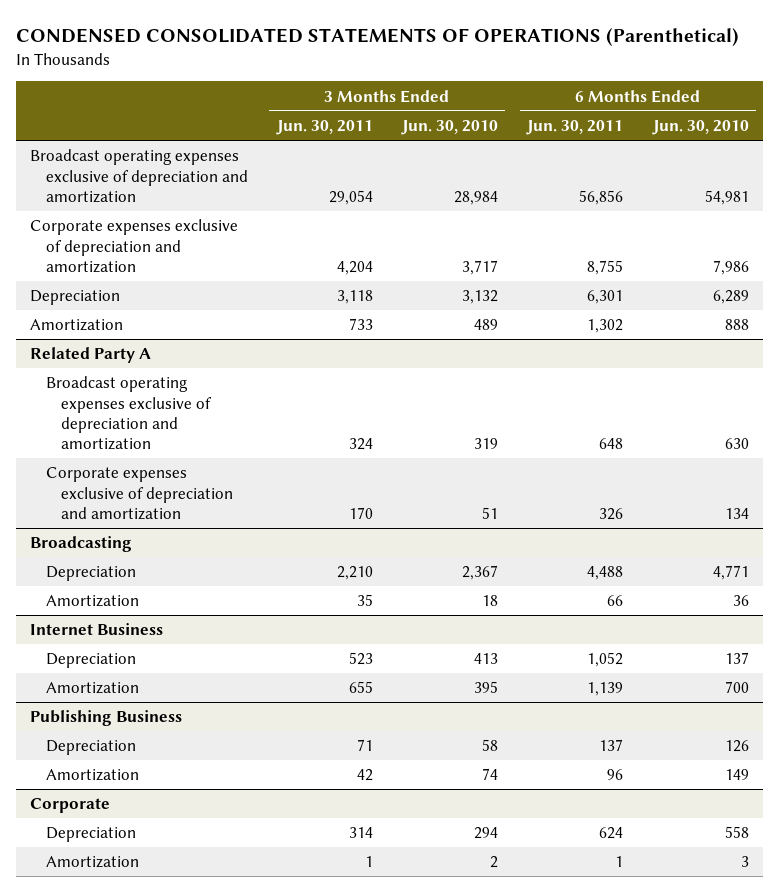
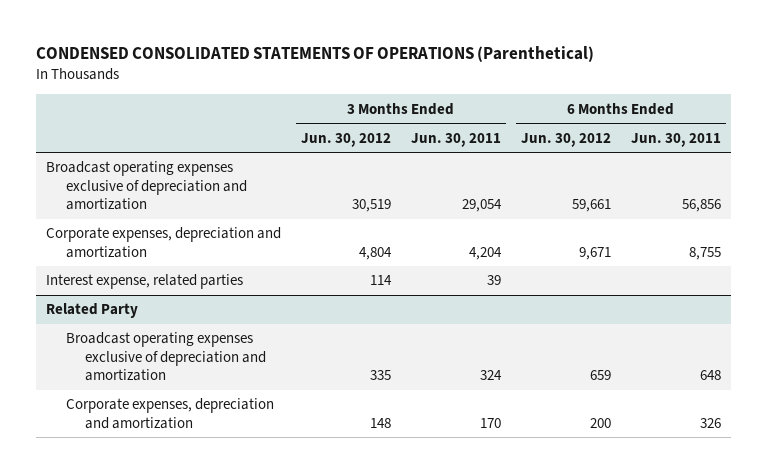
- | 3 Months Ended Jun. 30, 2011 | 3 Months Ended Jun. 30, 2010 | 6 Months Ended Jun. 30, 2011 | 6 Months Ended Jun. 30, 2010
+ | 3 Months Ended Jun. 30, 2012 | 3 Months Ended Jun. 30, 2011 | 6 Months Ended Jun. 30, 2012 | 6 Months Ended Jun. 30, 2011
- Corporate expenses exclusive of depreciation and amortization | 4,204 | 3,717 | 8,755 | 7,986
- Depreciation | 3,118 | 3,132 | 6,301 | 6,289
- Amortization | 733 | 489 | 1,302 | 888
- Related Party A
+ Corporate expenses, depreciation and amortization | 4,804 | 4,204 | 9,671 | 8,755
+ Interest expense, related parties | 114 | 39 | |
+ Related Party
- Corporate expenses exclusive of depreciation and amortization | 170 | 51 | 326 | 134
- Broadcasting
- Depreciation | 2,210 | 2,367 | 4,488 | 4,771
- Amortization | 35 | 18 | 66 | 36
- Internet Business
- Depreciation | 523 | 413 | 1,052 | 137
- Amortization | 655 | 395 | 1,139 | 700
- Publishing Business
- Depreciation | 71 | 58 | 137 | 126
- Amortization | 42 | 74 | 96 | 149
- Corporate
- Depreciation | 314 | 294 | 624 | 558
- Amortization | 1 | 2 | 1 | 3
+ Corporate expenses, depreciation and amortization | 148 | 170 | 200 | 326

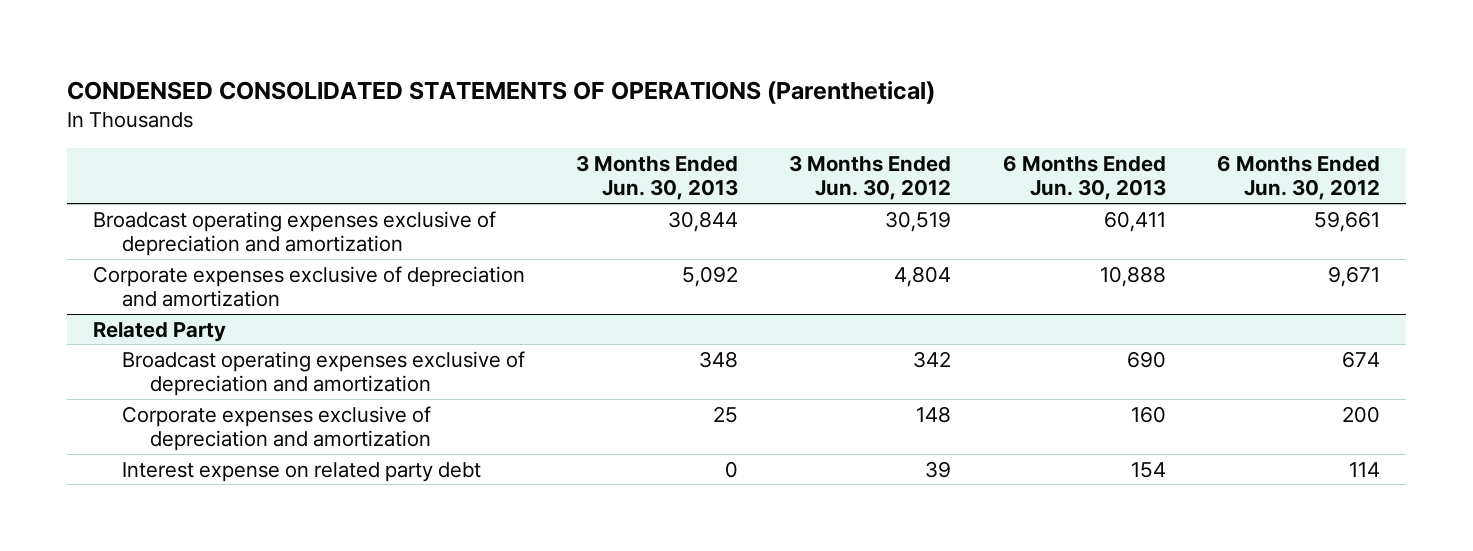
- | 3 Months Ended Jun. 30, 2012 | 3 Months Ended Jun. 30, 2011 | 6 Months Ended Jun. 30, 2012 | 6 Months Ended Jun. 30, 2011
+ | 3 Months Ended Jun. 30, 2013 | 3 Months Ended Jun. 30, 2012 | 6 Months Ended Jun. 30, 2013 | 6 Months Ended Jun. 30, 2012
- Corporate expenses, depreciation and amortization | 4,804 | 4,204 | 9,671 | 8,755
- Interest expense, related parties | 114 | 39 | |
+ Corporate expenses exclusive of depreciation and amortization | 5,092 | 4,804 | 10,888 | 9,671
@ Related Party
- Broadcast operating expenses exclusive of depreciation and amortization | 335 | 324 | 659 | 648
- Corporate expenses, depreciation and amortization | 148 | 170 | 200 | 326
+ Broadcast operating expenses exclusive of depreciation and amortization | 348 | 342 | 690 | 674
+ Corporate expenses exclusive of depreciation and amortization | 25 | 148 | 160 | 200
+ Interest expense on related party debt | 0 | 39 | 154 | 114

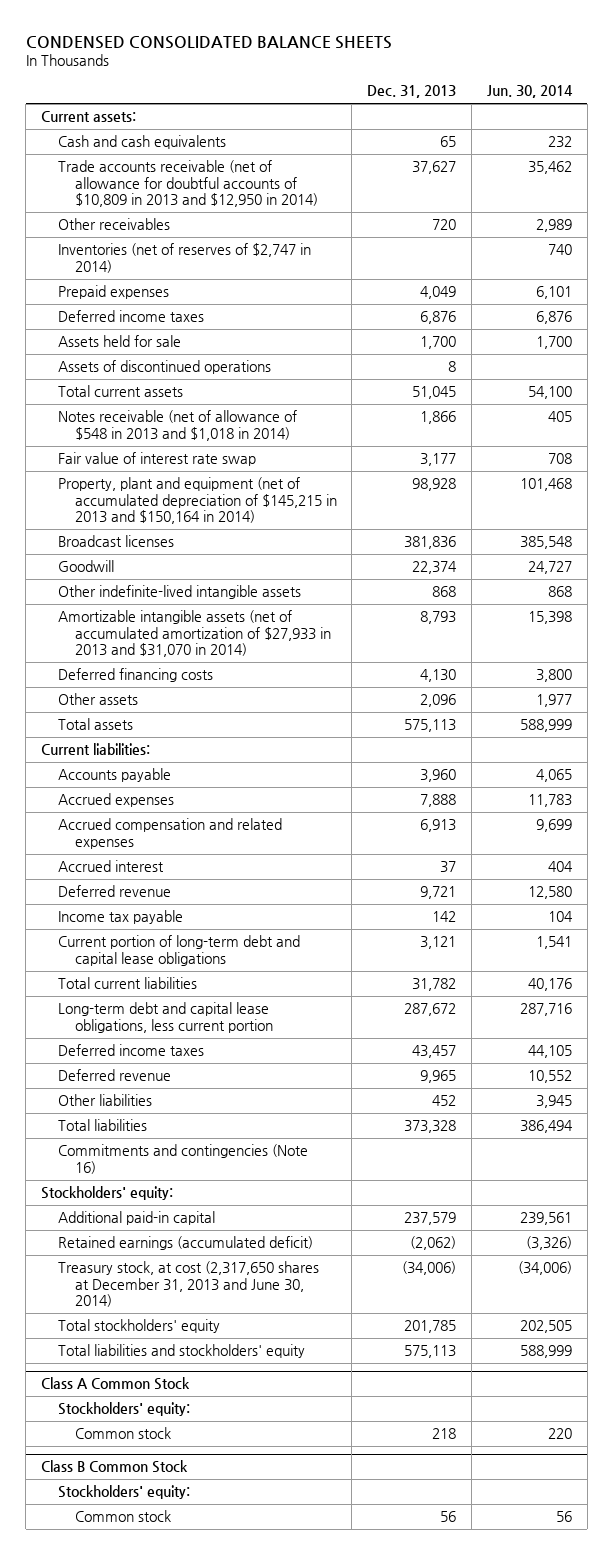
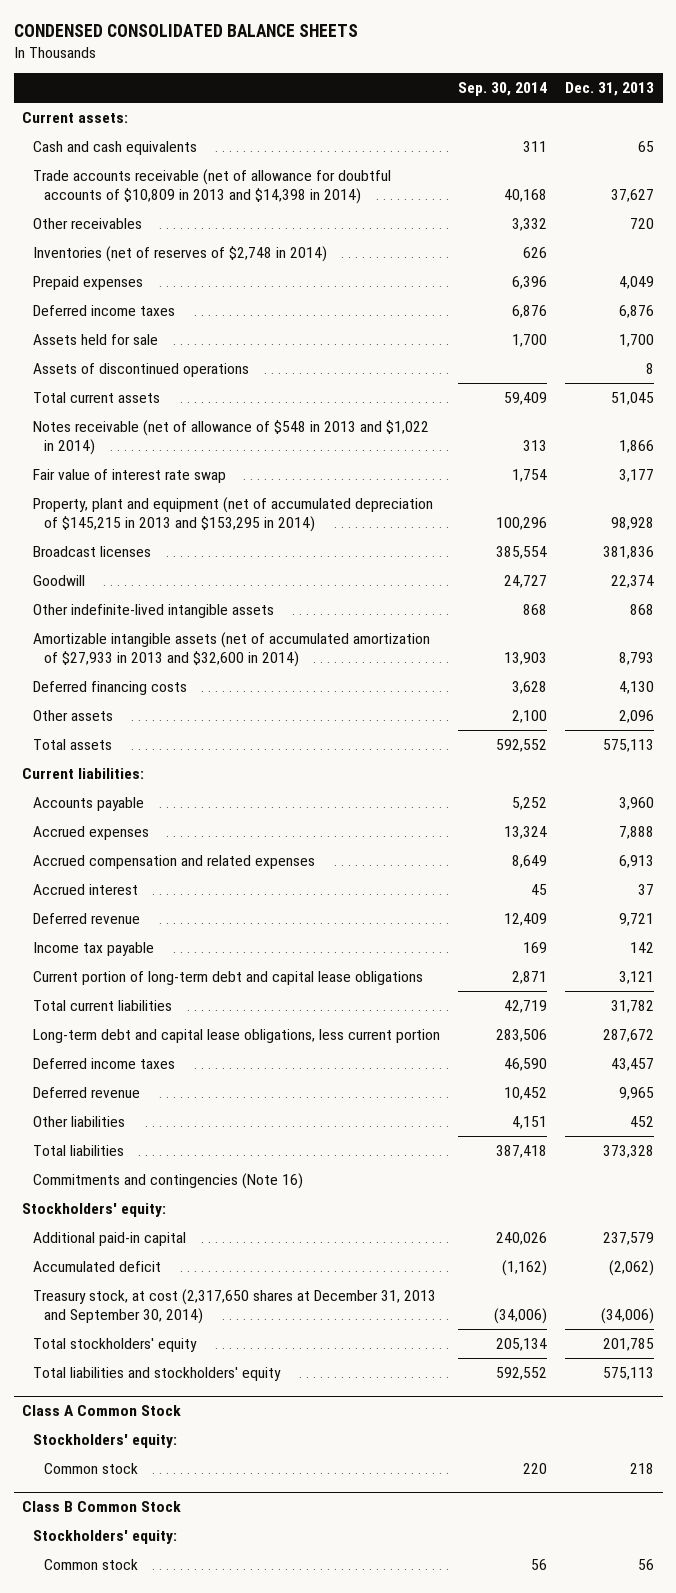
- | Dec. 31, 2013 | Jun. 30, 2014
+ | Sep. 30, 2014 | Dec. 31, 2013
- Trade accounts receivable (net of allowance for doubtful accounts of $10,809 in 2013 and $12,950 in 2014) | 37,627 | 35,462
+ Trade accounts receivable (net of allowance for doubtful accounts of $10,809 in 2013 and $14,398 in 2014) | 40,168 | 37,627
- Inventories (net of reserves of $2,747 in 2014) | | 740
+ Inventories (net of reserves of $2,748 in 2014) | 626 |
- Notes receivable (net of allowance of $548 in 2013 and $1,018 in 2014) | 1,866 | 405
+ Notes receivable (net of allowance of $548 in 2013 and $1,022 in 2014) | 313 | 1,866
- Property, plant and equipment (net of accumulated depreciation of $145,215 in 2013 and $150,164 in 2014) | 98,928 | 101,468
+ Property, plant and equipment (net of accumulated depreciation of $145,215 in 2013 and $153,295 in 2014) | 100,296 | 98,928
- Amortizable intangible assets (net of accumulated amortization of $27,933 in 2013 and $31,070 in 2014) | 8,793 | 15,398
+ Amortizable intangible assets (net of accumulated amortization of $27,933 in 2013 and $32,600 in 2014) | 13,903 | 8,793
- Retained earnings (accumulated deficit) | (2,062) | (3,326)
- Treasury stock, at cost (2,317,650 shares at December 31, 2013 and June 30, 2014) | (34,006) | (34,006)
+ Accumulated deficit | (1,162) | (2,062)
+ Treasury stock, at cost (2,317,650 shares at December 31, 2013 and September 30, 2014) | (34,006) | (34,006)

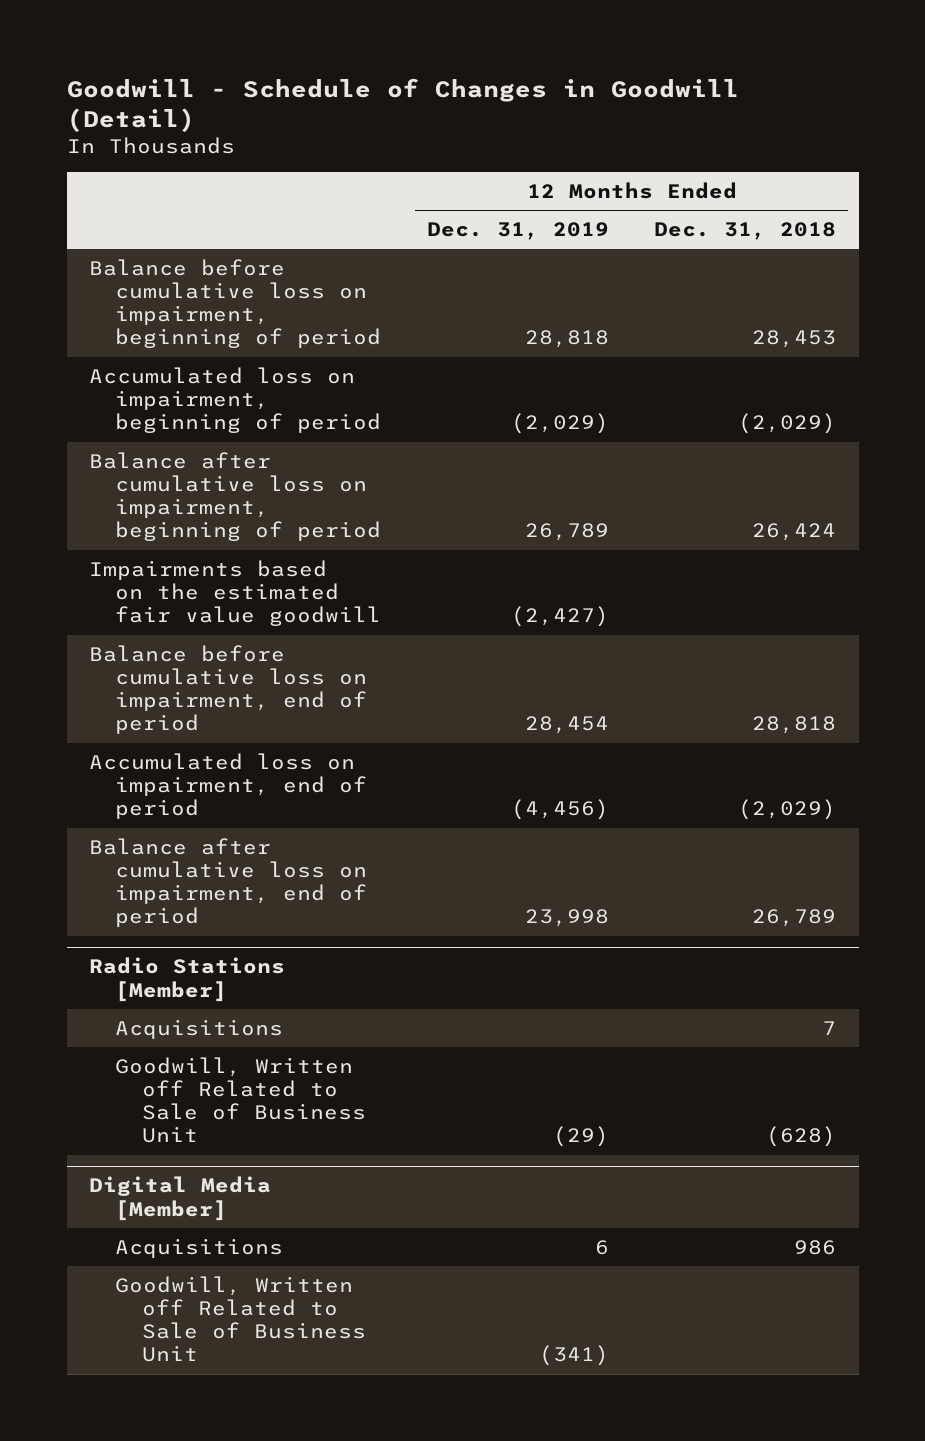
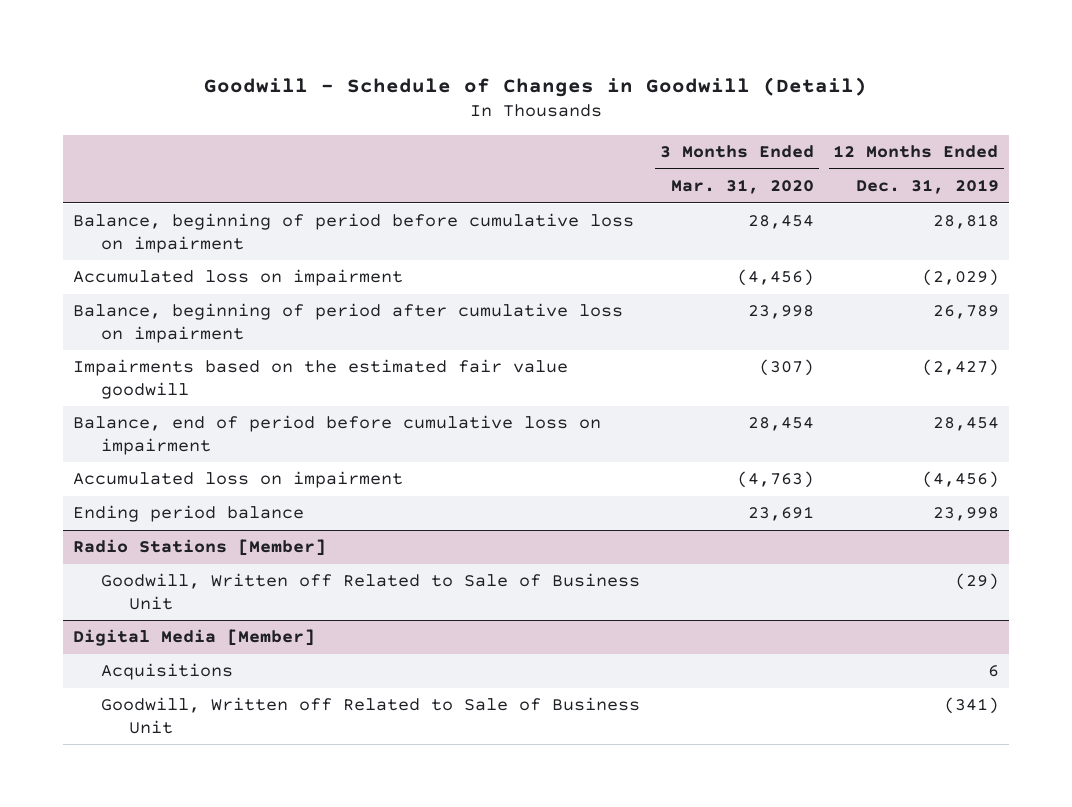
- | 12 Months Ended Dec. 31, 2019 | 12 Months Ended Dec. 31, 2018
+ | 3 Months Ended Mar. 31, 2020 | 12 Months Ended Dec. 31, 2019
- Balance before cumulative loss on impairment, beginning of period | 28,818 | 28,453
- Accumulated loss on impairment, beginning of period | (2,029) | (2,029)
- Balance after cumulative loss on impairment, beginning of period | 26,789 | 26,424
+ Balance, beginning of period before cumulative loss on impairment | 28,454 | 28,818
+ Accumulated loss on impairment | (4,456) | (2,029)
+ Balance, beginning of period after cumulative loss on impairment | 23,998 | 26,789
- Balance before cumulative loss on impairment, end of period | 28,454 | 28,818
- Accumulated loss on impairment, end of period | (4,456) | (2,029)
- Balance after cumulative loss on impairment, end of period | 23,998 | 26,789
+ Balance, end of period before cumulative loss on impairment | 28,454 | 28,454
+ Accumulated loss on impairment | (4,763) | (4,456)
+ Ending period balance | 23,691 | 23,998
@ Radio Stations [Member]
- Acquisitions | | 7

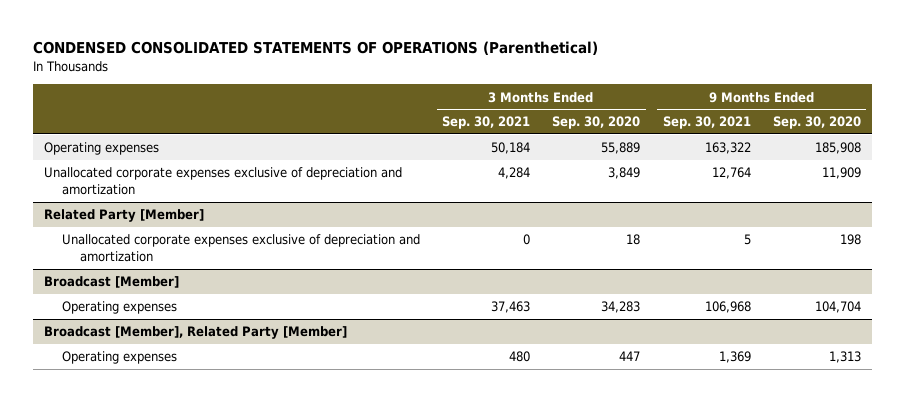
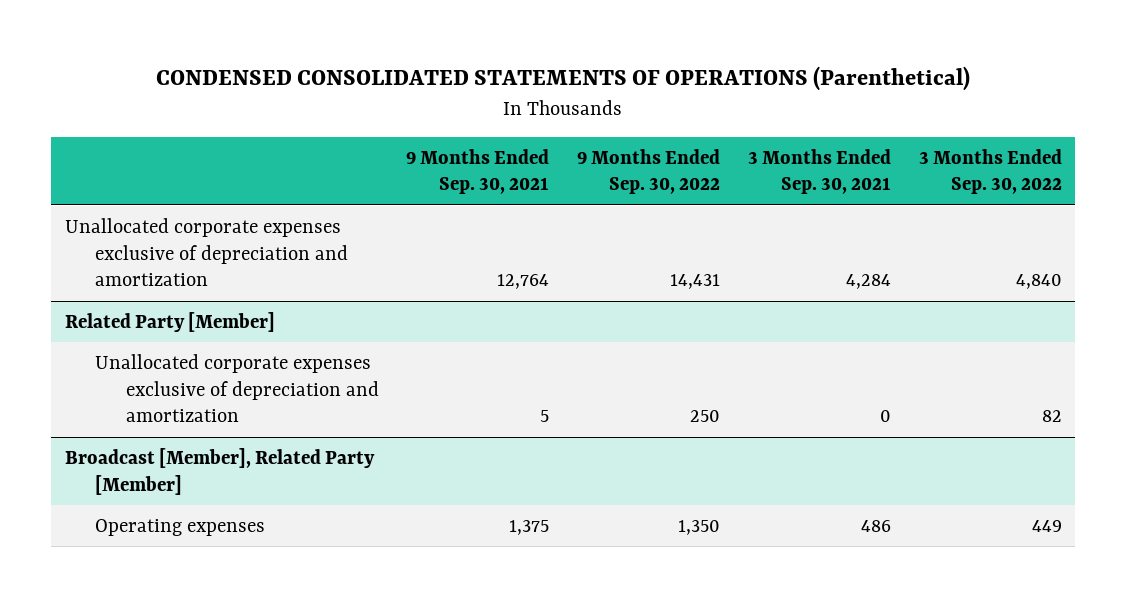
- | 3 Months Ended Sep. 30, 2021 | 3 Months Ended Sep. 30, 2020 | 9 Months Ended Sep. 30, 2021 | 9 Months Ended Sep. 30, 2020
+ | 9 Months Ended Sep. 30, 2021 | 9 Months Ended Sep. 30, 2022 | 3 Months Ended Sep. 30, 2021 | 3 Months Ended Sep. 30, 2022
- Operating expenses | 50,184 | 55,889 | 163,322 | 185,908
- Broadcast [Member]
- Operating expenses | 37,463 | 34,283 | 106,968 | 104,704
@ Broadcast [Member], Related Party [Member]
- Operating expenses | 480 | 447 | 1,369 | 1,313
+ Operating expenses | 1,375 | 1,350 | 486 | 449

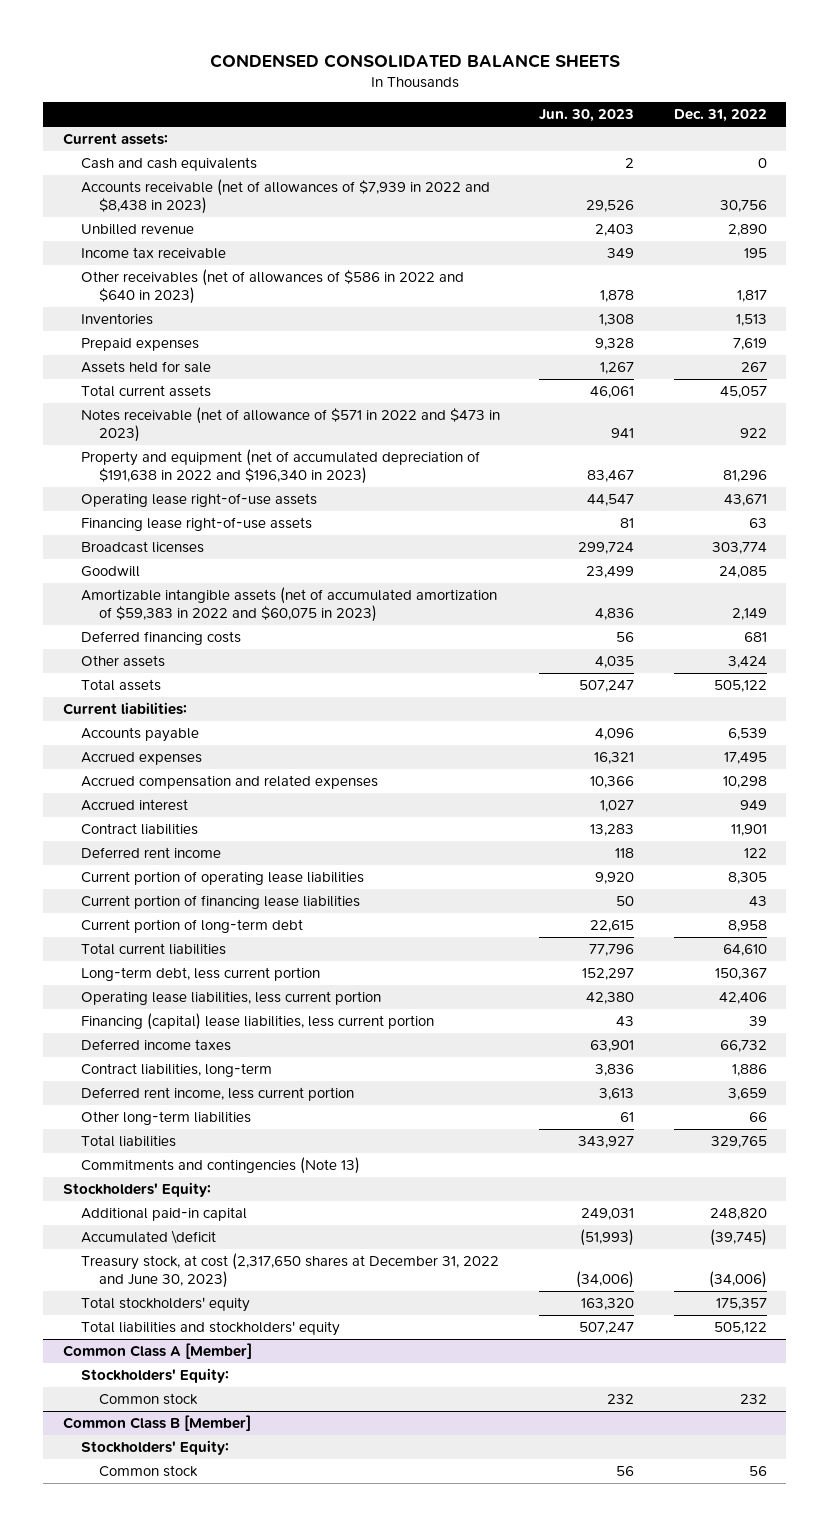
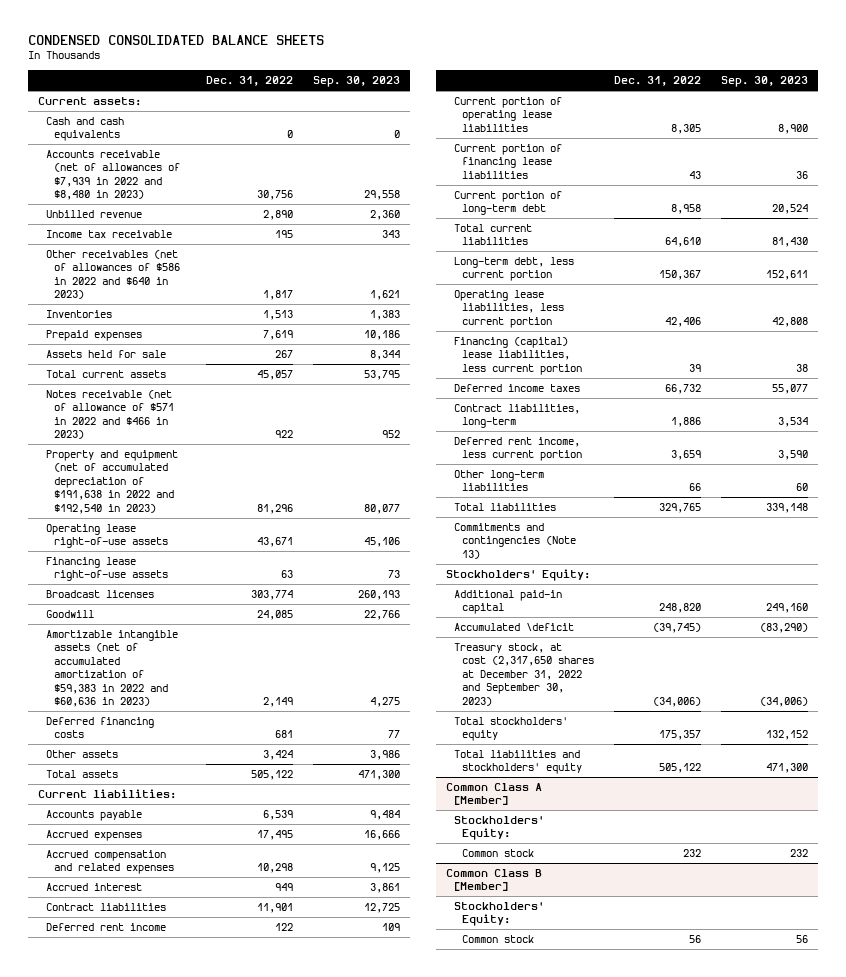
- | Jun. 30, 2023 | Dec. 31, 2022
+ | Dec. 31, 2022 | Sep. 30, 2023
- Accounts receivable (net of allowances of $7,939 in 2022 and $8,438 in 2023) | 29,526 | 30,756
+ Accounts receivable (net of allowances of $7,939 in 2022 and $8,480 in 2023) | 30,756 | 29,558
- Notes receivable (net of allowance of $571 in 2022 and $473 in 2023) | 941 | 922
- Property and equipment (net of accumulated depreciation of $191,638 in 2022 and $196,340 in 2023) | 83,467 | 81,296
+ Notes receivable (net of allowance of $571 in 2022 and $466 in 2023) | 922 | 952
+ Property and equipment (net of accumulated depreciation of $191,638 in 2022 and $192,540 in 2023) | 81,296 | 80,077
- Amortizable intangible assets (net of accumulated amortization of $59,383 in 2022 and $60,075 in 2023) | 4,836 | 2,149
+ Amortizable intangible assets (net of accumulated amortization of $59,383 in 2022 and $60,636 in 2023) | 2,149 | 4,275
- Treasury stock, at cost (2,317,650 shares at December 31, 2022 and June 30, 2023) | (34,006) | (34,006)
+ Treasury stock, at cost (2,317,650 shares at December 31, 2022 and September 30, 2023) | (34,006) | (34,006)

